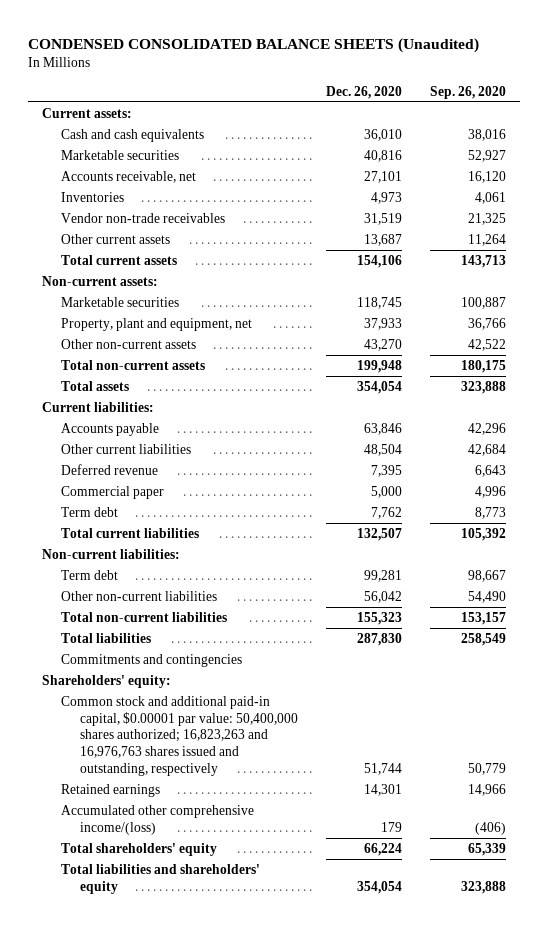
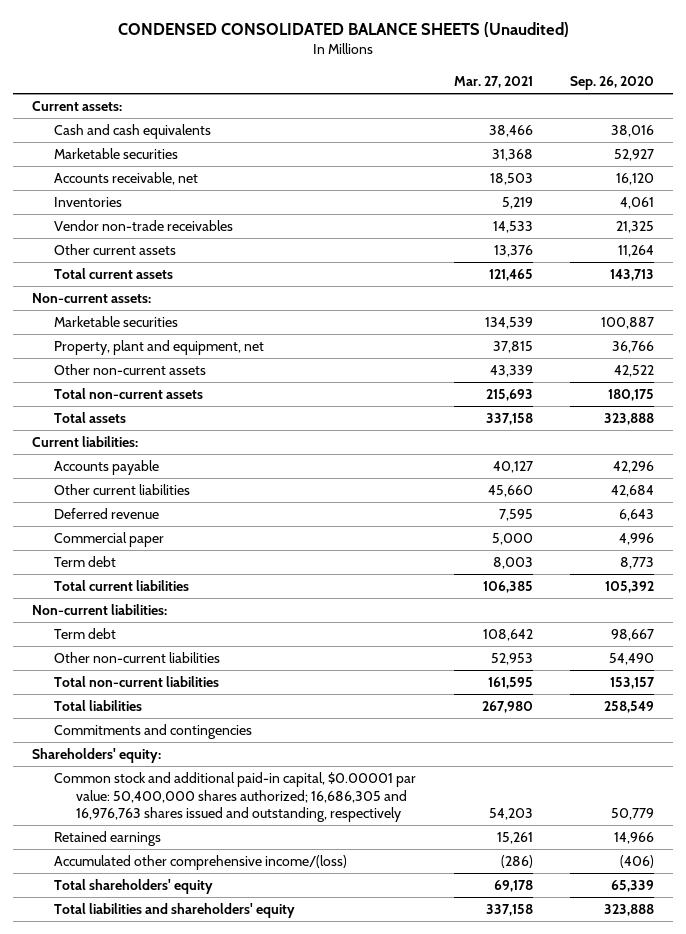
- | Dec. 26, 2020 | Sep. 26, 2020
+ | Mar. 27, 2021 | Sep. 26, 2020
- Common stock and additional paid-in capital, $0.00001 par value: 50,400,000 shares authorized; 16,823,263 and 16,976,763 shares issued and outstanding, respectively | 51,744 | 50,779
+ Common stock and additional paid-in capital, $0.00001 par value: 50,400,000 shares authorized; 16,686,305 and 16,976,763 shares issued and outstanding, respectively | 54,203 | 50,779

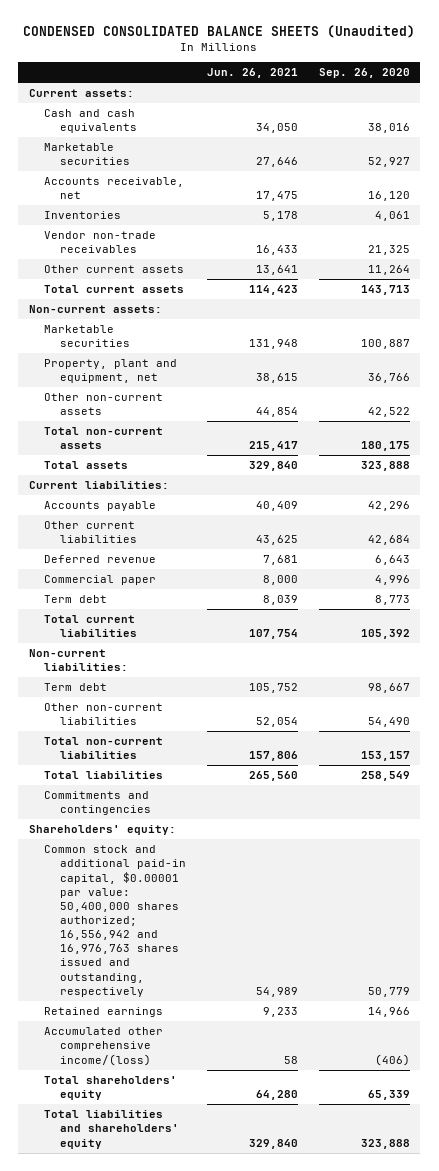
- | Mar. 27, 2021 | Sep. 26, 2020
+ | Jun. 26, 2021 | Sep. 26, 2020
- Common stock and additional paid-in capital, $0.00001 par value: 50,400,000 shares authorized; 16,686,305 and 16,976,763 shares issued and outstanding, respectively | 54,203 | 50,779
+ Common stock and additional paid-in capital, $0.00001 par value: 50,400,000 shares authorized; 16,556,942 and 16,976,763 shares issued and outstanding, respectively | 54,989 | 50,779

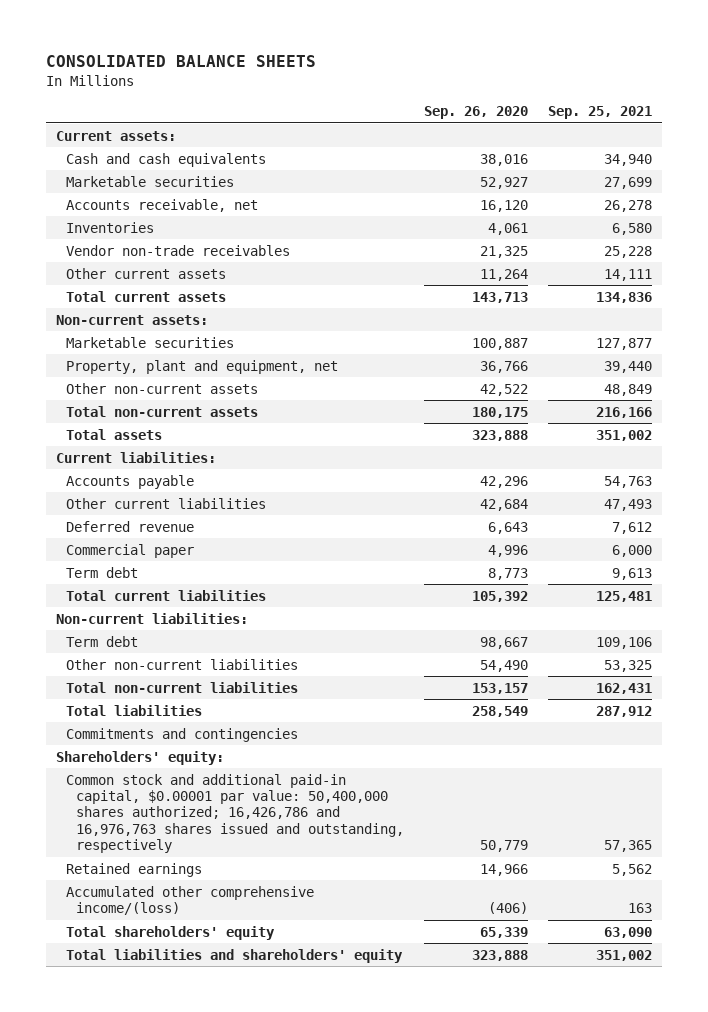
- CONDENSED CONSOLIDATED BALANCE SHEETS (Unaudited)
+ CONSOLIDATED BALANCE SHEETS
- | Jun. 26, 2021 | Sep. 26, 2020
+ | Sep. 26, 2020 | Sep. 25, 2021
- Common stock and additional paid-in capital, $0.00001 par value: 50,400,000 shares authorized; 16,556,942 and 16,976,763 shares issued and outstanding, respectively | 54,989 | 50,779
+ Common stock and additional paid-in capital, $0.00001 par value: 50,400,000 shares authorized; 16,426,786 and 16,976,763 shares issued and outstanding, respectively | 50,779 | 57,365

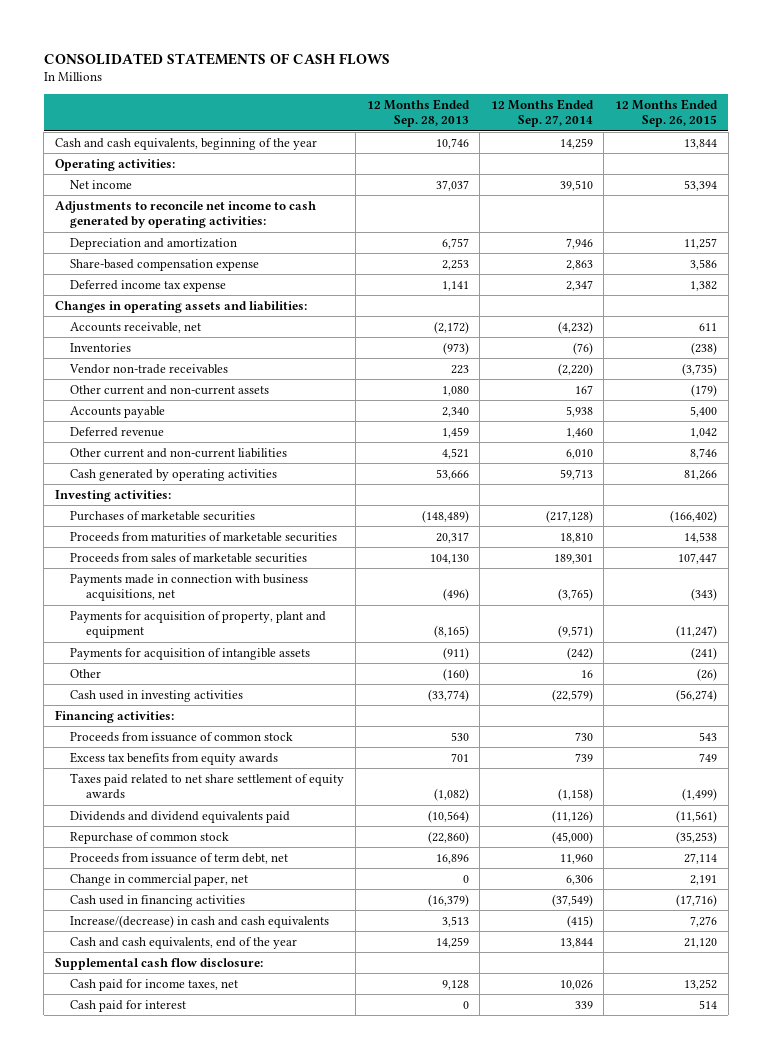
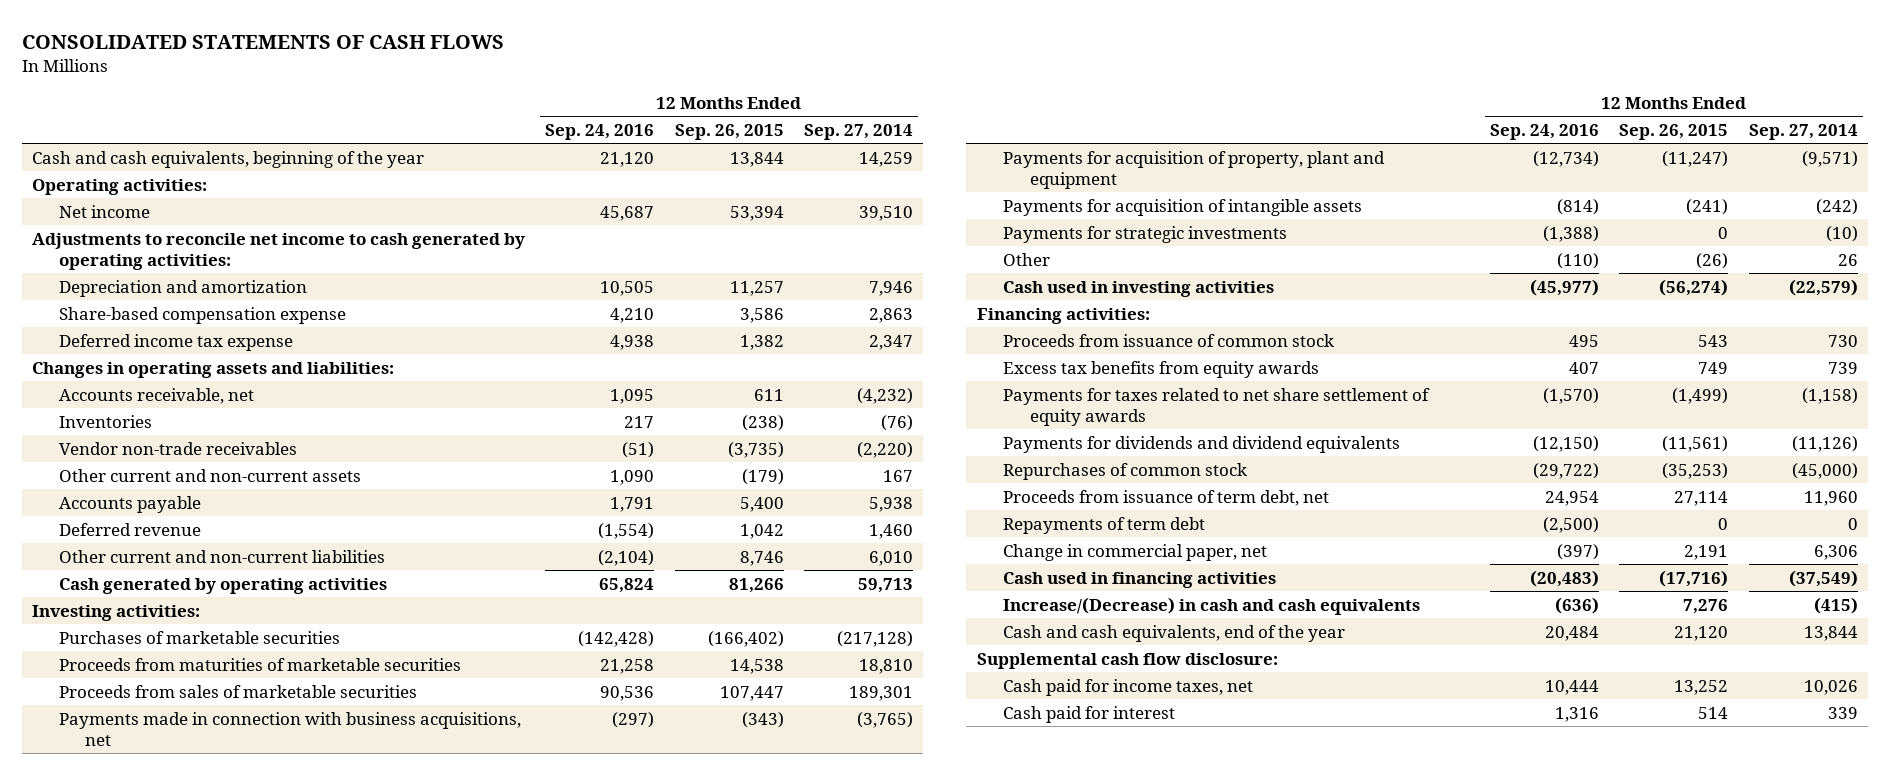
- | 12 Months Ended Sep. 28, 2013 | 12 Months Ended Sep. 27, 2014 | 12 Months Ended Sep. 26, 2015
+ | 12 Months Ended Sep. 24, 2016 | 12 Months Ended Sep. 26, 2015 | 12 Months Ended Sep. 27, 2014
- Other | (160) | 16 | (26)
+ Payments for strategic investments | (1,388) | 0 | (10)
+ Other | (110) | (26) | 26
- Taxes paid related to net share settlement of equity awards | (1,082) | (1,158) | (1,499)
- Dividends and dividend equivalents paid | (10,564) | (11,126) | (11,561)
- Repurchase of common stock | (22,860) | (45,000) | (35,253)
+ Payments for taxes related to net share settlement of equity awards | (1,570) | (1,499) | (1,158)
+ Payments for dividends and dividend equivalents | (12,150) | (11,561) | (11,126)
+ Repurchases of common stock | (29,722) | (35,253) | (45,000)
+ Repayments of term debt | (2,500) | 0 | 0
- Increase/(decrease) in cash and cash equivalents | 3,513 | (415) | 7,276
+ Increase/(Decrease) in cash and cash equivalents | (636) | 7,276 | (415)

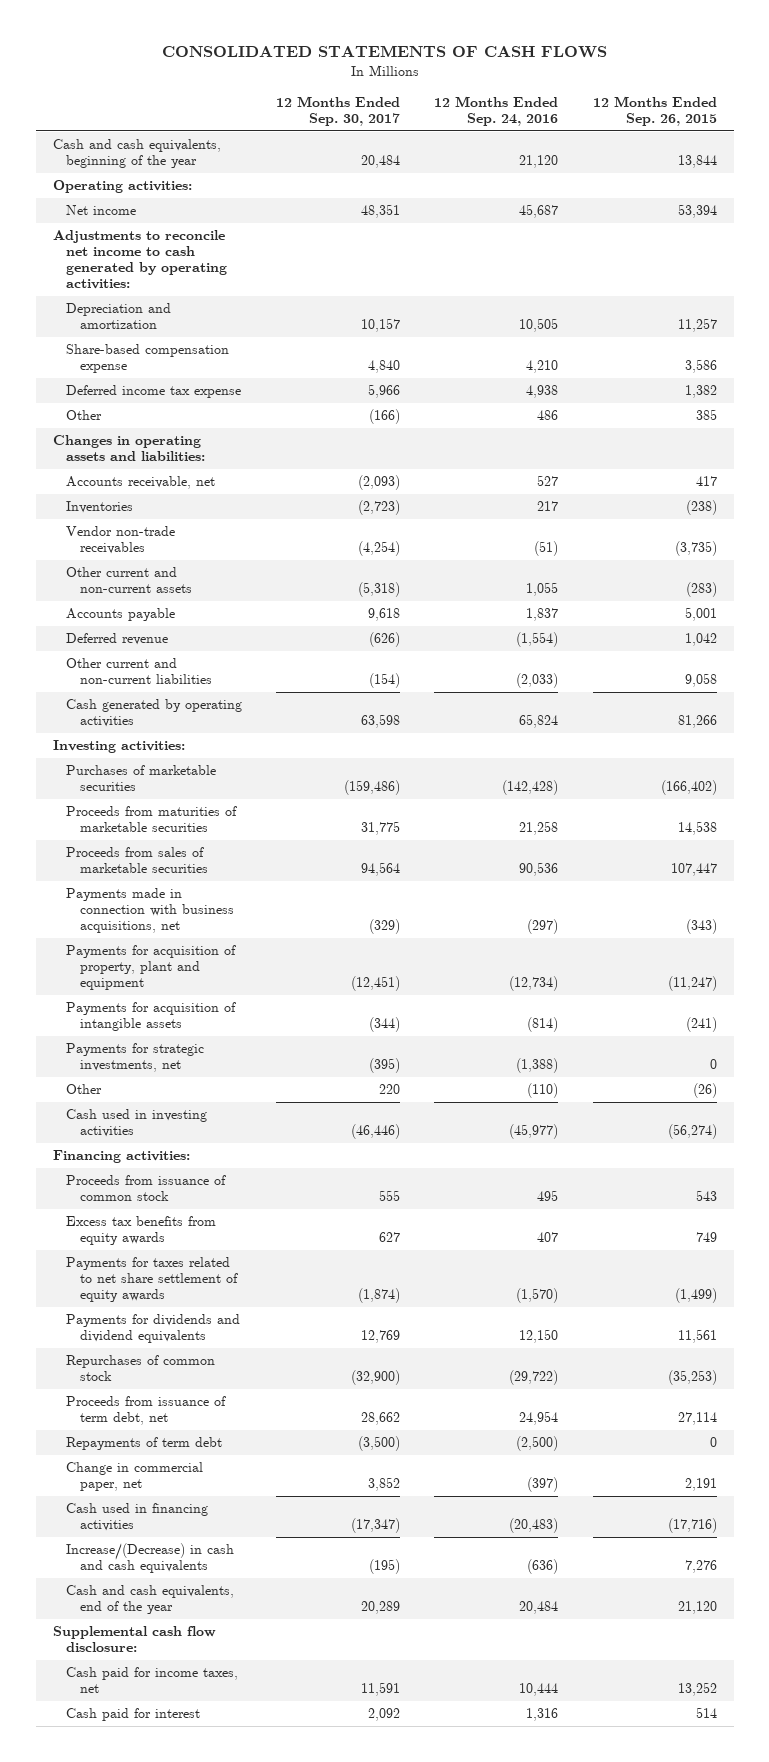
- | 12 Months Ended Sep. 24, 2016 | 12 Months Ended Sep. 26, 2015 | 12 Months Ended Sep. 27, 2014
+ | 12 Months Ended Sep. 30, 2017 | 12 Months Ended Sep. 24, 2016 | 12 Months Ended Sep. 26, 2015
+ Other | (166) | 486 | 385
- Accounts receivable, net | 1,095 | 611 | (4,232)
+ Accounts receivable, net | (2,093) | 527 | 417
- Other current and non-current assets | 1,090 | (179) | 167
- Accounts payable | 1,791 | 5,400 | 5,938
+ Other current and non-current assets | (5,318) | 1,055 | (283)
+ Accounts payable | 9,618 | 1,837 | 5,001
- Other current and non-current liabilities | (2,104) | 8,746 | 6,010
+ Other current and non-current liabilities | (154) | (2,033) | 9,058
- Payments for strategic investments | (1,388) | 0 | (10)
+ Payments for strategic investments, net | (395) | (1,388) | 0
- Payments for dividends and dividend equivalents | (12,150) | (11,561) | (11,126)
+ Payments for dividends and dividend equivalents | 12,769 | 12,150 | 11,561

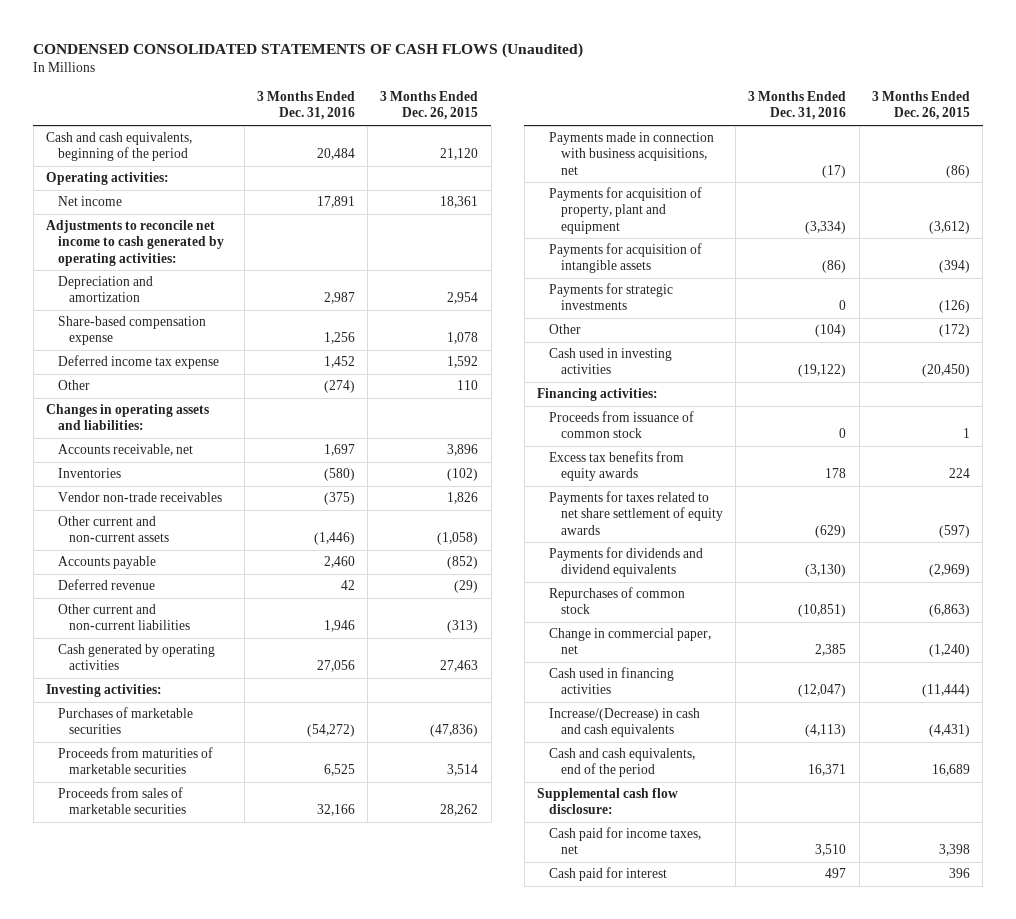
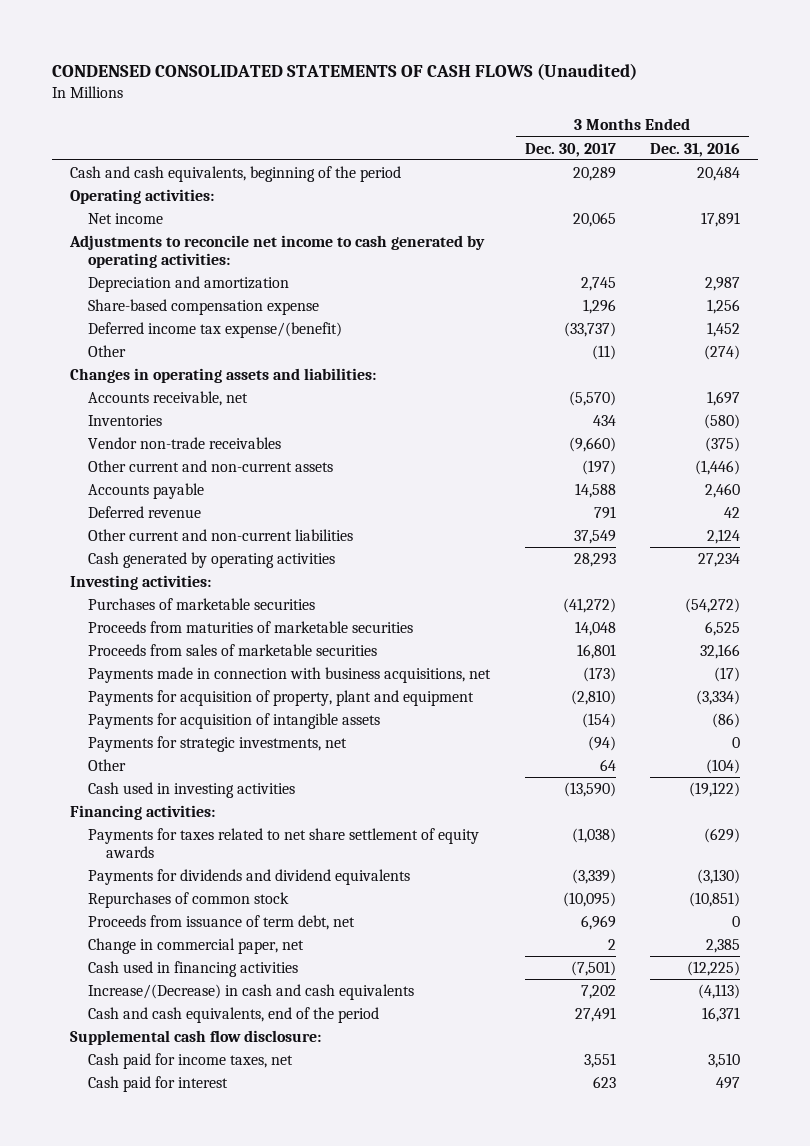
- | 3 Months Ended Dec. 31, 2016 | 3 Months Ended Dec. 26, 2015
+ | 3 Months Ended Dec. 30, 2017 | 3 Months Ended Dec. 31, 2016
- Deferred income tax expense | 1,452 | 1,592
+ Deferred income tax expense/(benefit) | (33,737) | 1,452
- Other current and non-current liabilities | 1,946 | (313)
- Cash generated by operating activities | 27,056 | 27,463
+ Other current and non-current liabilities | 37,549 | 2,124
+ Cash generated by operating activities | 28,293 | 27,234
- Payments for strategic investments | 0 | (126)
+ Payments for strategic investments, net | (94) | 0
- Proceeds from issuance of common stock | 0 | 1
- Excess tax benefits from equity awards | 178 | 224
+ Proceeds from issuance of term debt, net | 6,969 | 0
- Cash used in financing activities | (12,047) | (11,444)
+ Cash used in financing activities | (7,501) | (12,225)

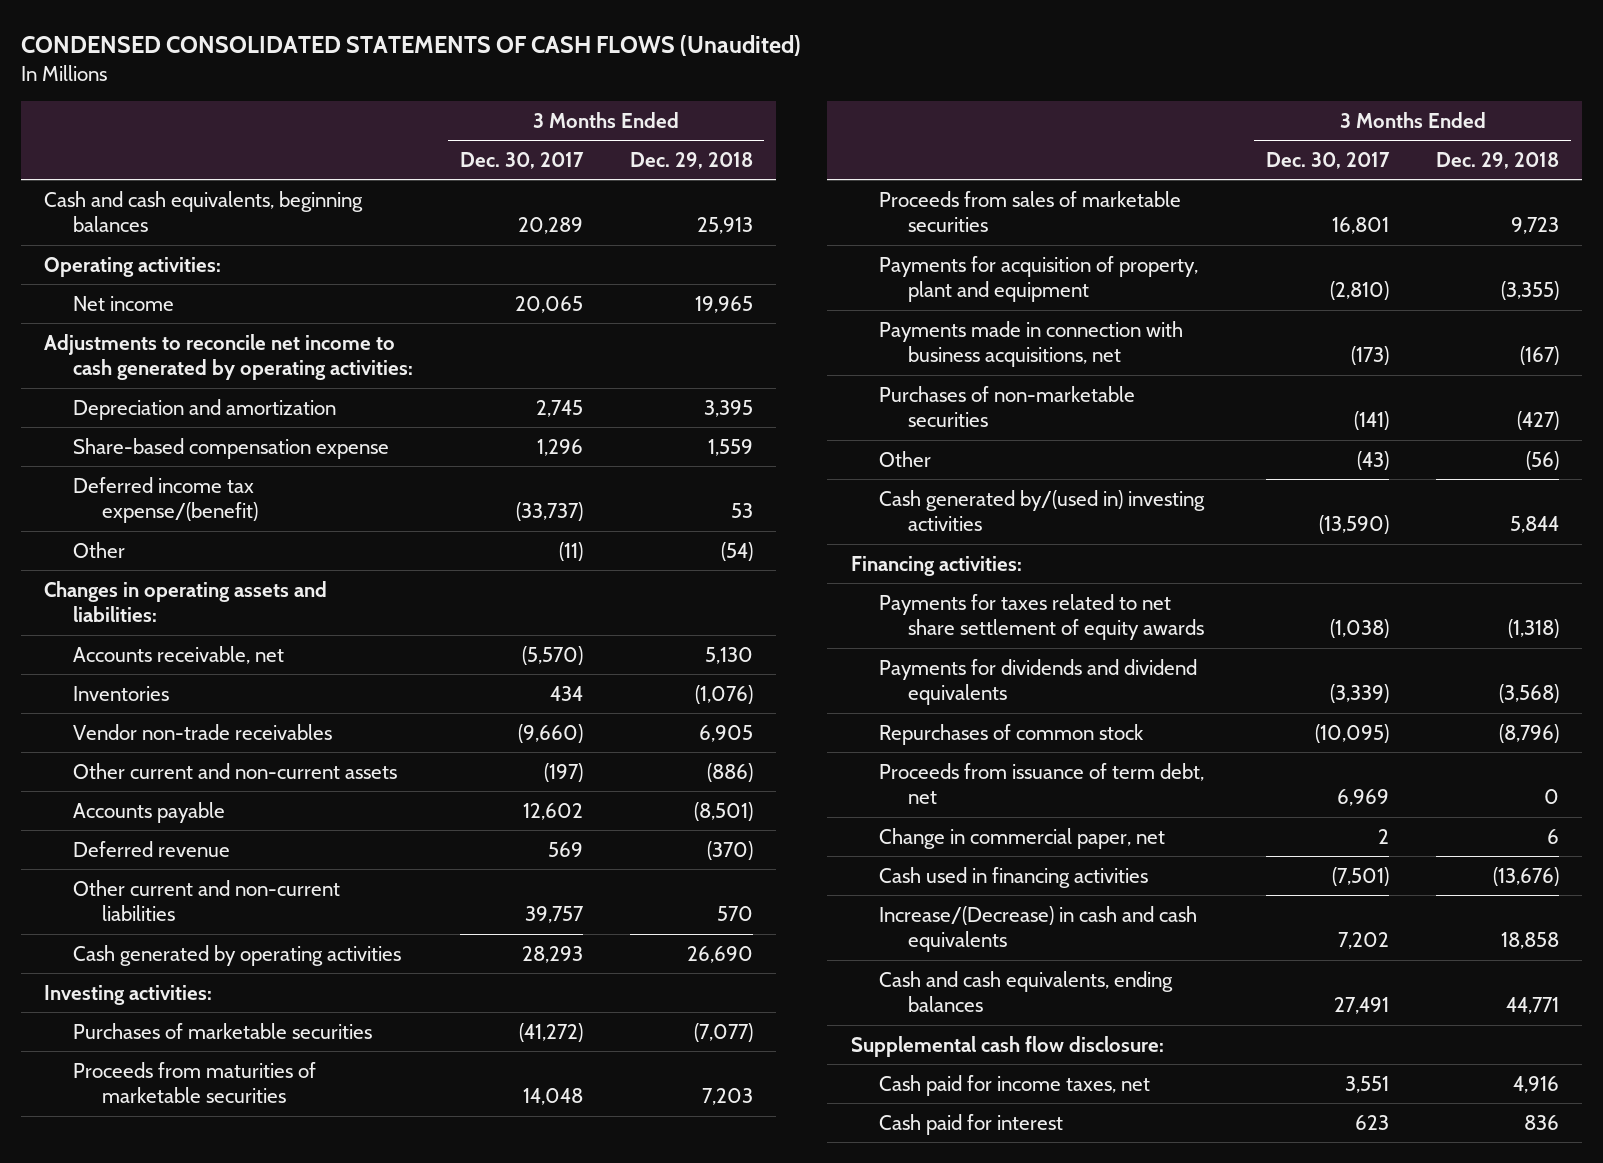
- | 3 Months Ended Dec. 30, 2017 | 3 Months Ended Dec. 31, 2016
+ | 3 Months Ended Dec. 30, 2017 | 3 Months Ended Dec. 29, 2018
- Cash and cash equivalents, beginning of the period | 20,289 | 20,484
+ Cash and cash equivalents, beginning balances | 20,289 | 25,913
- Accounts payable | 14,588 | 2,460
- Deferred revenue | 791 | 42
- Other current and non-current liabilities | 37,549 | 2,124
+ Accounts payable | 12,602 | (8,501)
+ Deferred revenue | 569 | (370)
+ Other current and non-current liabilities | 39,757 | 570
- Payments for acquisition of intangible assets | (154) | (86)
- Payments for strategic investments, net | (94) | 0
- Other | 64 | (104)
- Cash used in investing activities | (13,590) | (19,122)
moved down: Payments made in connection with business acquisitions, net | (173) | (167)
+ Purchases of non-marketable securities | (141) | (427)
+ Other | (43) | (56)
+ Cash generated by/(used in) investing activities | (13,590) | 5,844
- Cash and cash equivalents, end of the period | 27,491 | 16,371
+ Cash and cash equivalents, ending balances | 27,491 | 44,771

